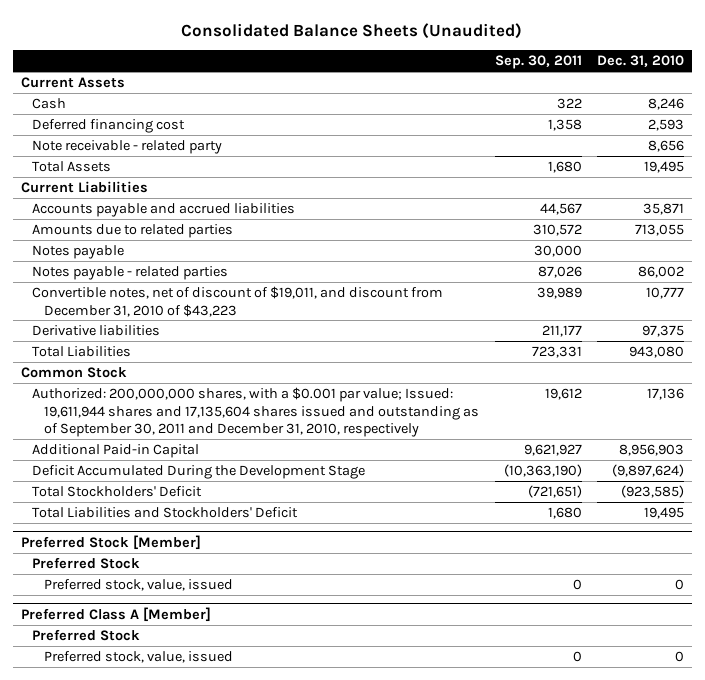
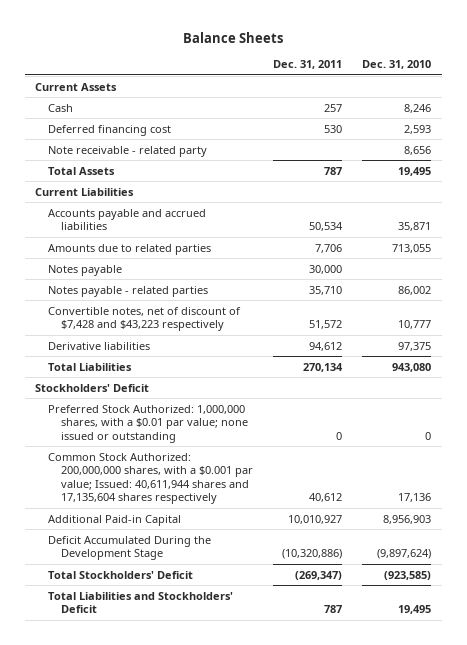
- Consolidated Balance Sheets (Unaudited)
+ Balance Sheets
- | Sep. 30, 2011 | Dec. 31, 2010
+ | Dec. 31, 2011 | Dec. 31, 2010
- Convertible notes, net of discount of $19,011, and discount from December 31, 2010 of $43,223 | 39,989 | 10,777
+ Convertible notes, net of discount of $7,428 and $43,223 respectively | 51,572 | 10,777
- Common Stock
- Authorized: 200,000,000 shares, with a $0.001 par value; Issued: 19,611,944 shares and 17,135,604 shares issued and outstanding as of September 30, 2011 and December 31, 2010, respectively | 19,612 | 17,136
+ Stockholders' Deficit
+ Preferred Stock Authorized: 1,000,000 shares, with a $0.01 par value; none issued or outstanding | 0 | 0
+ Common Stock Authorized: 200,000,000 shares, with a $0.001 par value; Issued: 40,611,944 shares and 17,135,604 shares respectively | 40,612 | 17,136
- Preferred Stock [Member]
- Preferred Stock
- Preferred stock, value, issued | 0 | 0
- Preferred Class A [Member]
- Preferred Stock
- Preferred stock, value, issued | 0 | 0

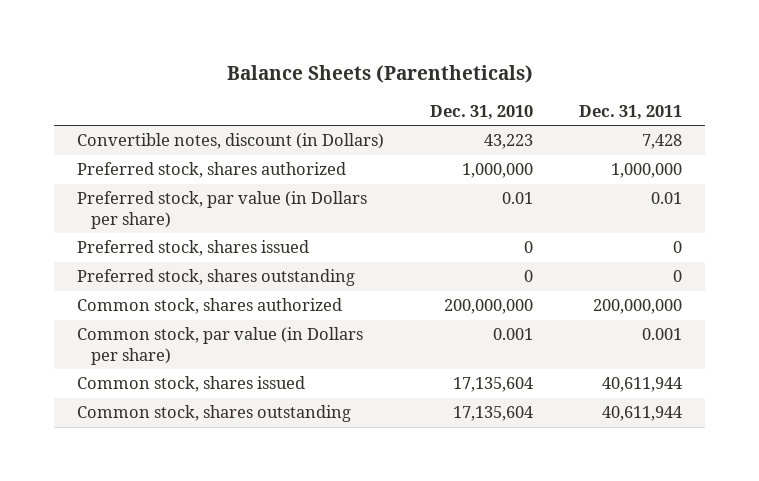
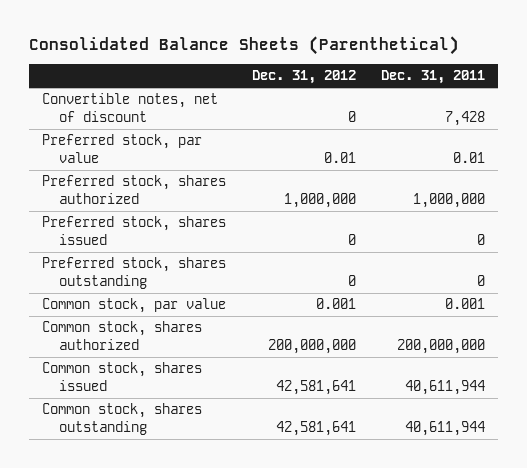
- Balance Sheets (Parentheticals)
+ Consolidated Balance Sheets (Parenthetical)
- | Dec. 31, 2010 | Dec. 31, 2011
+ | Dec. 31, 2012 | Dec. 31, 2011
- Convertible notes, discount (in Dollars) | 43,223 | 7,428
+ Convertible notes, net of discount | 0 | 7,428
+ Preferred stock, par value | 0.01 | 0.01
- Preferred stock, par value (in Dollars per share) | 0.01 | 0.01
+ Common stock, par value | 0.001 | 0.001
- Common stock, par value (in Dollars per share) | 0.001 | 0.001

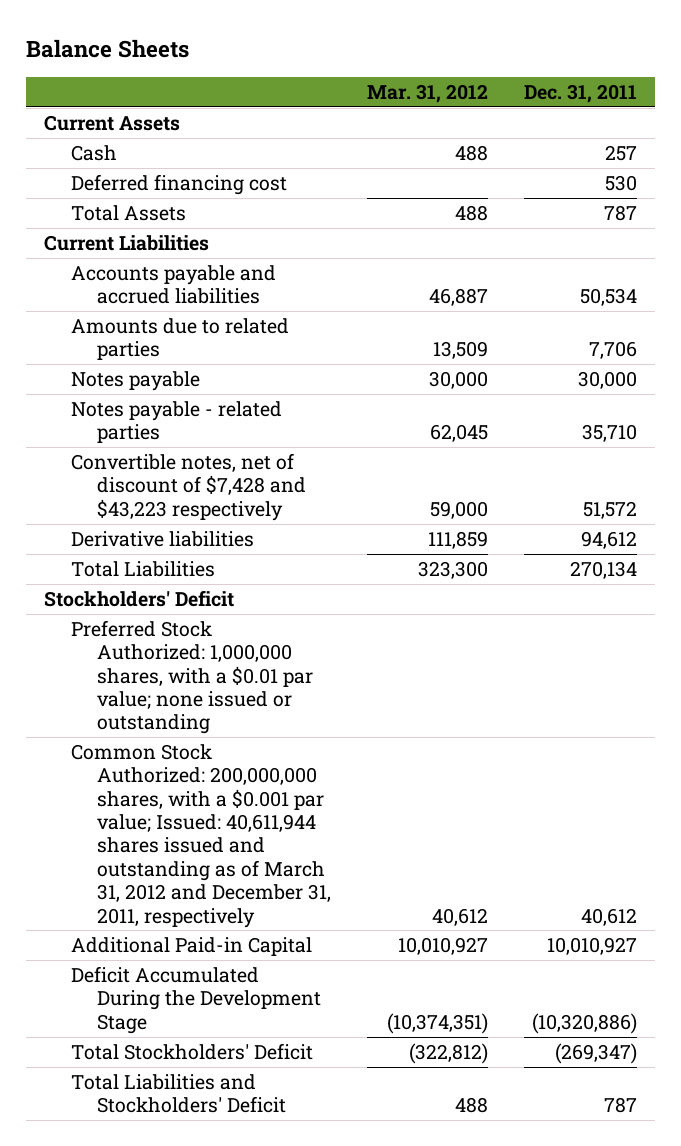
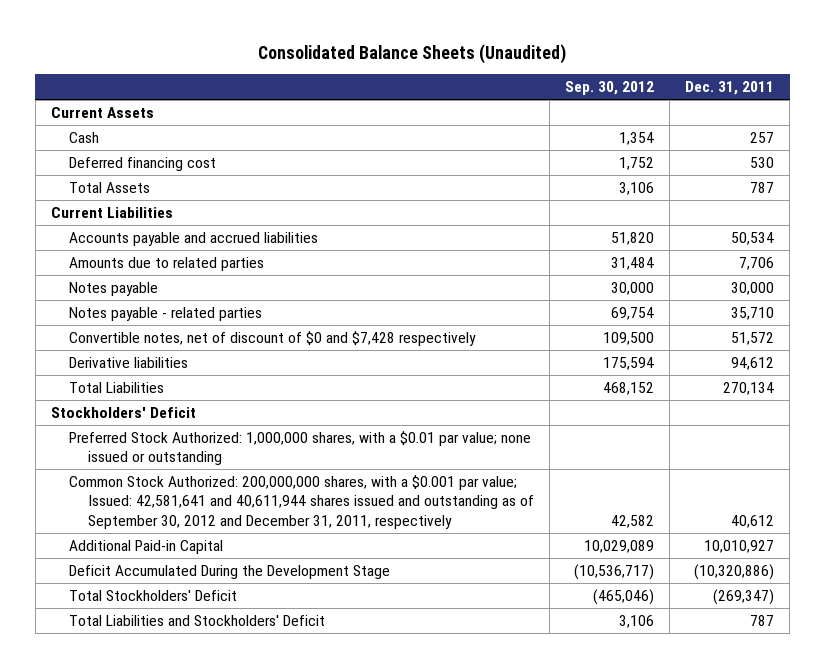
- Balance Sheets
+ Consolidated Balance Sheets (Unaudited)
- | Mar. 31, 2012 | Dec. 31, 2011
+ | Sep. 30, 2012 | Dec. 31, 2011
- Convertible notes, net of discount of $7,428 and $43,223 respectively | 59,000 | 51,572
+ Convertible notes, net of discount of $0 and $7,428 respectively | 109,500 | 51,572
- Common Stock Authorized: 200,000,000 shares, with a $0.001 par value; Issued: 40,611,944 shares issued and outstanding as of March 31, 2012 and December 31, 2011, respectively | 40,612 | 40,612
+ Common Stock Authorized: 200,000,000 shares, with a $0.001 par value; Issued: 42,581,641 and 40,611,944 shares issued and outstanding as of September 30, 2012 and December 31, 2011, respectively | 42,582 | 40,612

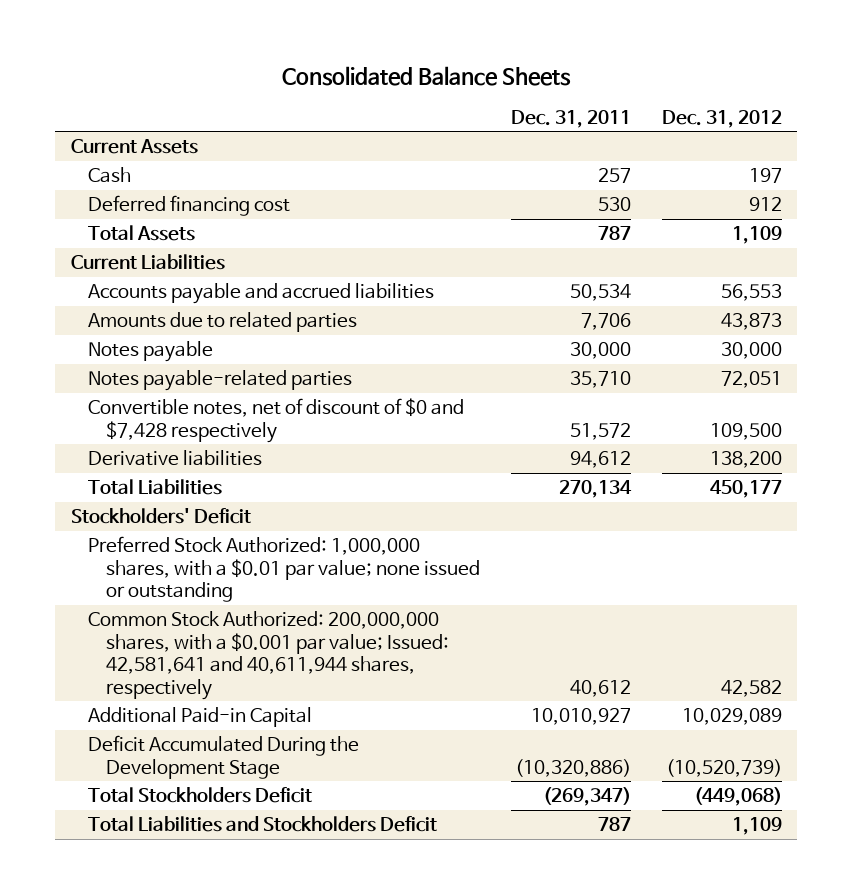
- Consolidated Balance Sheets (Unaudited)
+ Consolidated Balance Sheets
- | Sep. 30, 2012 | Dec. 31, 2011
+ | Dec. 31, 2011 | Dec. 31, 2012
- Notes payable - related parties | 69,754 | 35,710
+ Notes payable-related parties | 35,710 | 72,051
- Common Stock Authorized: 200,000,000 shares, with a $0.001 par value; Issued: 42,581,641 and 40,611,944 shares issued and outstanding as of September 30, 2012 and December 31, 2011, respectively | 42,582 | 40,612
+ Common Stock Authorized: 200,000,000 shares, with a $0.001 par value; Issued: 42,581,641 and 40,611,944 shares, respectively | 40,612 | 42,582
- Total Stockholders' Deficit | (465,046) | (269,347)
- Total Liabilities and Stockholders' Deficit | 3,106 | 787
+ Total Stockholders Deficit | (269,347) | (449,068)
+ Total Liabilities and Stockholders Deficit | 787 | 1,109

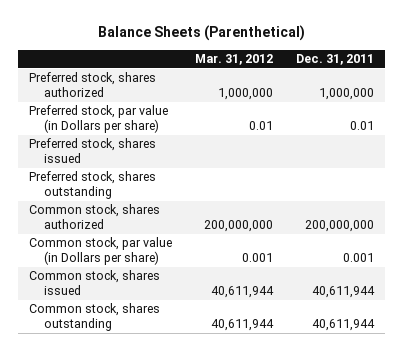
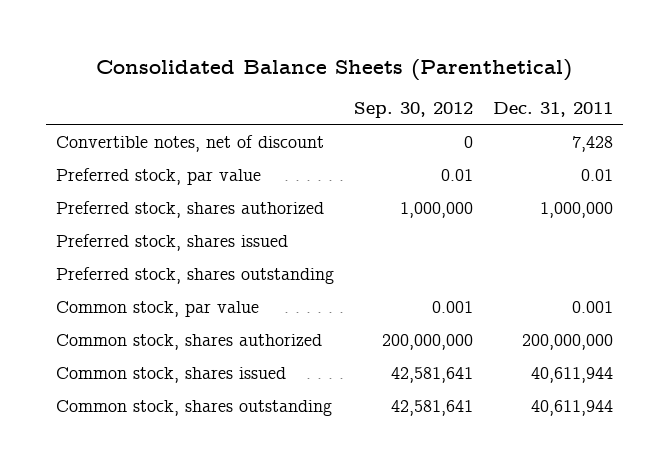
- Balance Sheets (Parenthetical)
+ Consolidated Balance Sheets (Parenthetical)
- | Mar. 31, 2012 | Dec. 31, 2011
+ | Sep. 30, 2012 | Dec. 31, 2011
+ Convertible notes, net of discount | 0 | 7,428
+ Preferred stock, par value | 0.01 | 0.01
- Preferred stock, par value (in Dollars per share) | 0.01 | 0.01
+ Common stock, par value | 0.001 | 0.001
- Common stock, par value (in Dollars per share) | 0.001 | 0.001

